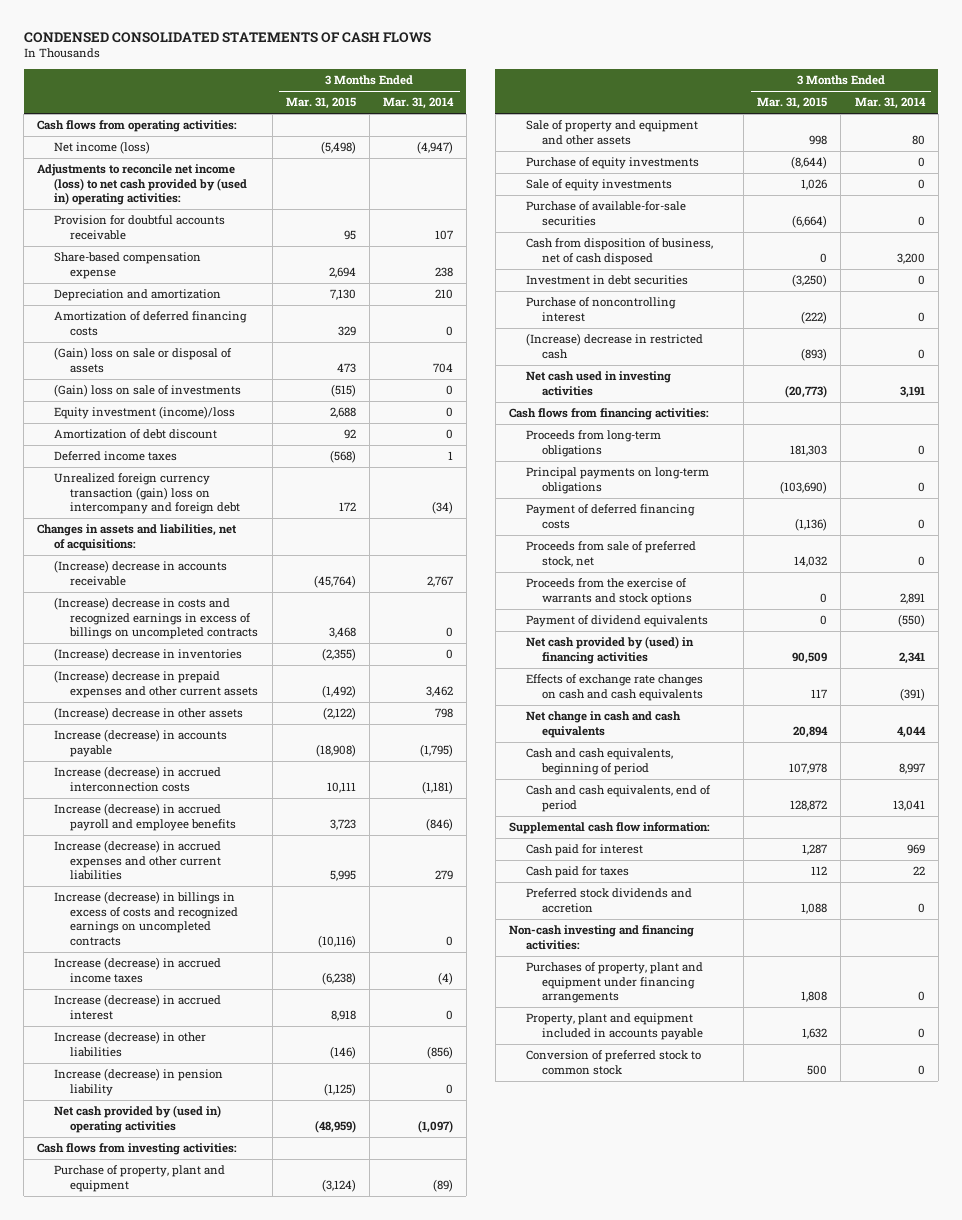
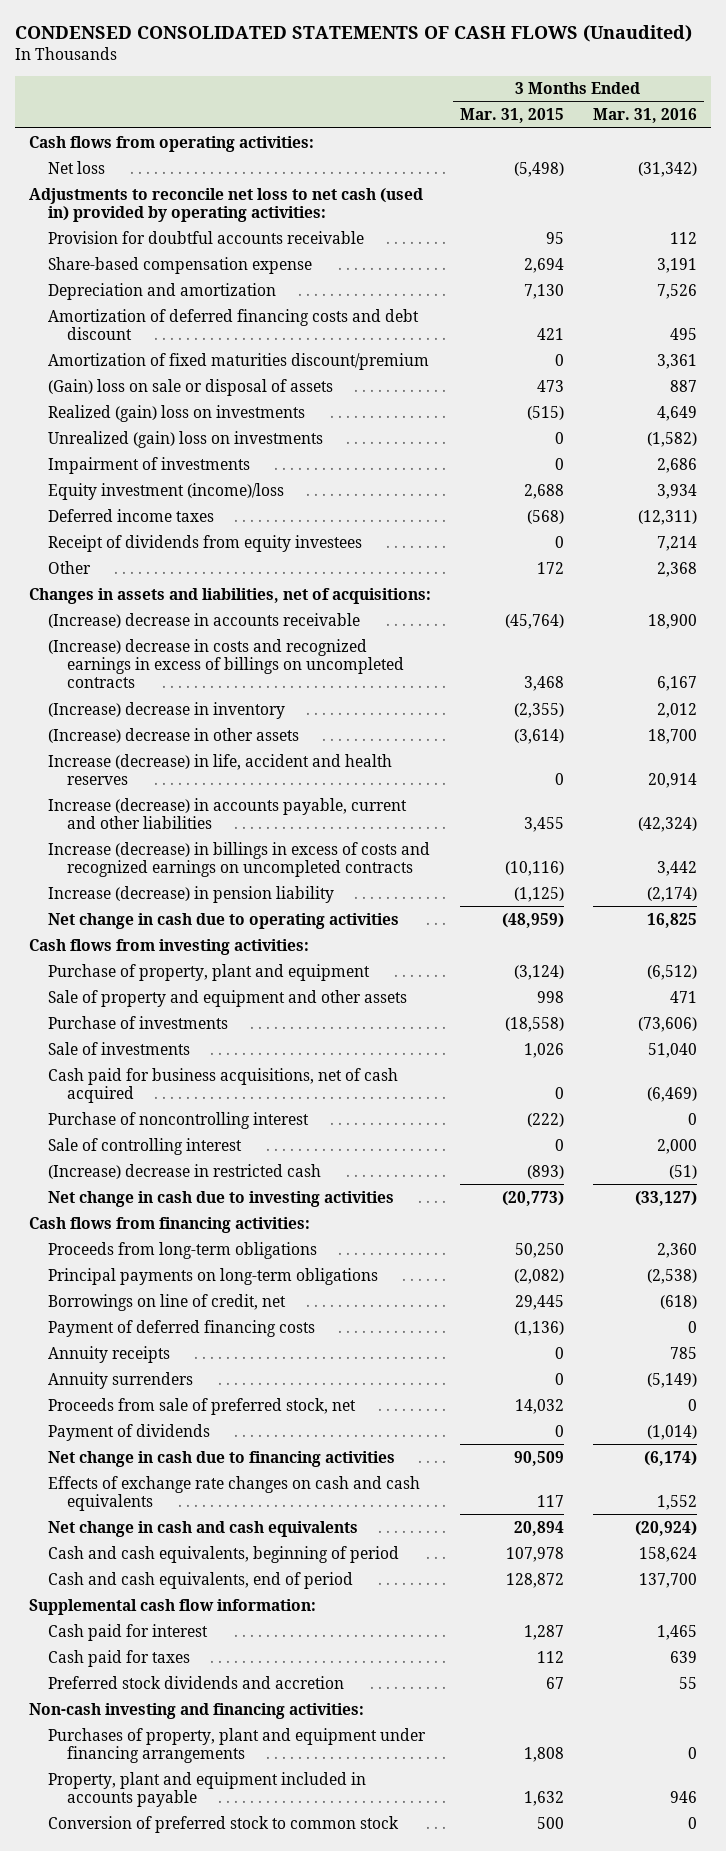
- CONDENSED CONSOLIDATED STATEMENTS OF CASH FLOWS
+ CONDENSED CONSOLIDATED STATEMENTS OF CASH FLOWS (Unaudited)
- | 3 Months Ended Mar. 31, 2015 | 3 Months Ended Mar. 31, 2014
+ | 3 Months Ended Mar. 31, 2015 | 3 Months Ended Mar. 31, 2016
- Net income (loss) | (5,498) | (4,947)
- Adjustments to reconcile net income (loss) to net cash provided by (used in) operating activities:
+ Net loss | (5,498) | (31,342)
+ Adjustments to reconcile net loss to net cash (used in) provided by operating activities:
- Amortization of deferred financing costs | 329 | 0
+ Amortization of deferred financing costs and debt discount | 421 | 495
+ Amortization of fixed maturities discount/premium | 0 | 3,361
- (Gain) loss on sale of investments | (515) | 0
+ Realized (gain) loss on investments | (515) | 4,649
+ Unrealized (gain) loss on investments | 0 | (1,582)
+ Impairment of investments | 0 | 2,686
- Amortization of debt discount | 92 | 0
- Unrealized foreign currency transaction (gain) loss on intercompany and foreign debt | 172 | (34)
+ Receipt of dividends from equity investees | 0 | 7,214
+ Other | 172 | 2,368
- (Increase) decrease in inventories | (2,355) | 0
- (Increase) decrease in prepaid expenses and other current assets | (1,492) | 3,462
- (Increase) decrease in other assets | (2,122) | 798
- Increase (decrease) in accounts payable | (18,908) | (1,795)
- Increase (decrease) in accrued interconnection costs | 10,111 | (1,181)
- Increase (decrease) in accrued payroll and employee benefits | 3,723 | (846)
- Increase (decrease) in accrued expenses and other current liabilities | 5,995 | 279
+ (Increase) decrease in inventory | (2,355) | 2,012
+ (Increase) decrease in other assets | (3,614) | 18,700
+ Increase (decrease) in life, accident and health reserves | 0 | 20,914
+ Increase (decrease) in accounts payable, current and other liabilities | 3,455 | (42,324)
- Increase (decrease) in accrued income taxes | (6,238) | (4)
- Increase (decrease) in accrued interest | 8,918 | 0
- Increase (decrease) in other liabilities | (146) | (856)
- Net cash provided by (used in) operating activities | (48,959) | (1,097)
+ Net change in cash due to operating activities | (48,959) | 16,825
- Purchase of equity investments | (8,644) | 0
- Sale of equity investments | 1,026 | 0
- Purchase of available-for-sale securities | (6,664) | 0
- Cash from disposition of business, net of cash disposed | 0 | 3,200
- Investment in debt securities | (3,250) | 0
+ Purchase of investments | (18,558) | (73,606)
+ Sale of investments | 1,026 | 51,040
+ Cash paid for business acquisitions, net of cash acquired | 0 | (6,469)
+ Sale of controlling interest | 0 | 2,000
- Net cash used in investing activities | (20,773) | 3,191
+ Net change in cash due to investing activities | (20,773) | (33,127)
- Proceeds from long-term obligations | 181,303 | 0
- Principal payments on long-term obligations | (103,690) | 0
+ Proceeds from long-term obligations | 50,250 | 2,360
+ Principal payments on long-term obligations | (2,082) | (2,538)
+ Borrowings on line of credit, net | 29,445 | (618)
+ Annuity receipts | 0 | 785
+ Annuity surrenders | 0 | (5,149)
- Proceeds from the exercise of warrants and stock options | 0 | 2,891
- Payment of dividend equivalents | 0 | (550)
- Net cash provided by (used) in financing activities | 90,509 | 2,341
+ Payment of dividends | 0 | (1,014)
+ Net change in cash due to financing activities | 90,509 | (6,174)
- Preferred stock dividends and accretion | 1,088 | 0
+ Preferred stock dividends and accretion | 67 | 55

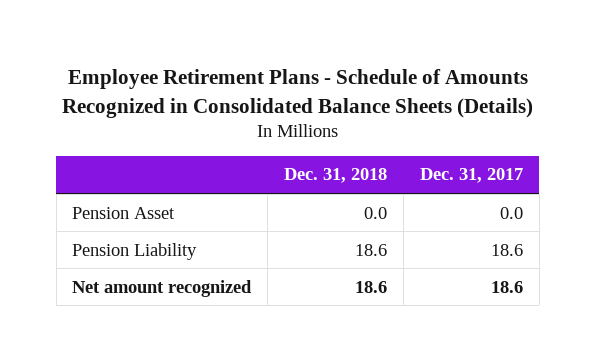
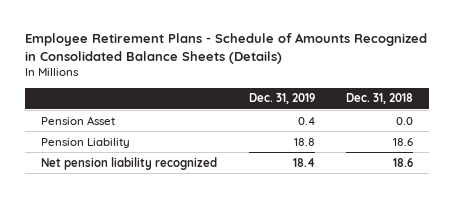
- | Dec. 31, 2018 | Dec. 31, 2017
+ | Dec. 31, 2019 | Dec. 31, 2018
- Net amount recognized | 18.6 | 18.6
+ Net pension liability recognized | 18.4 | 18.6

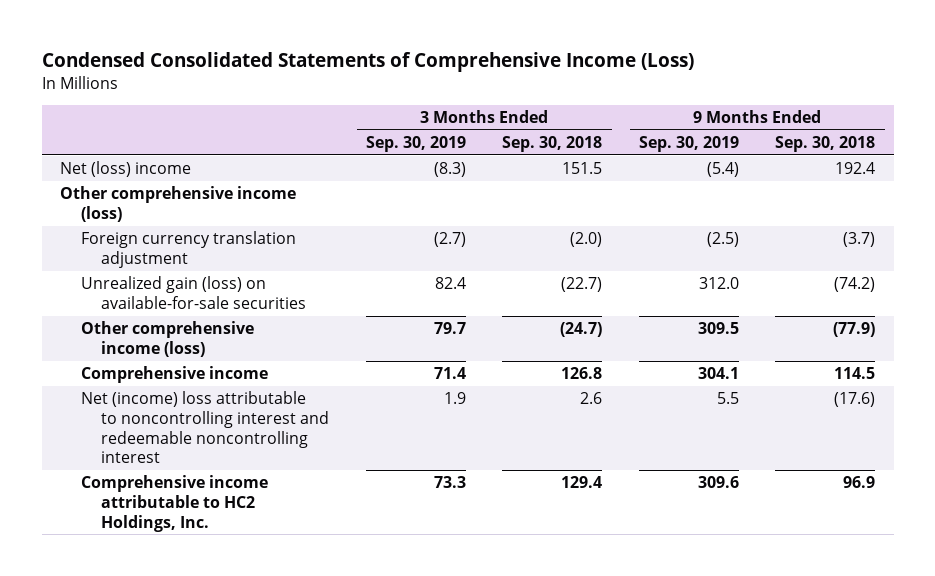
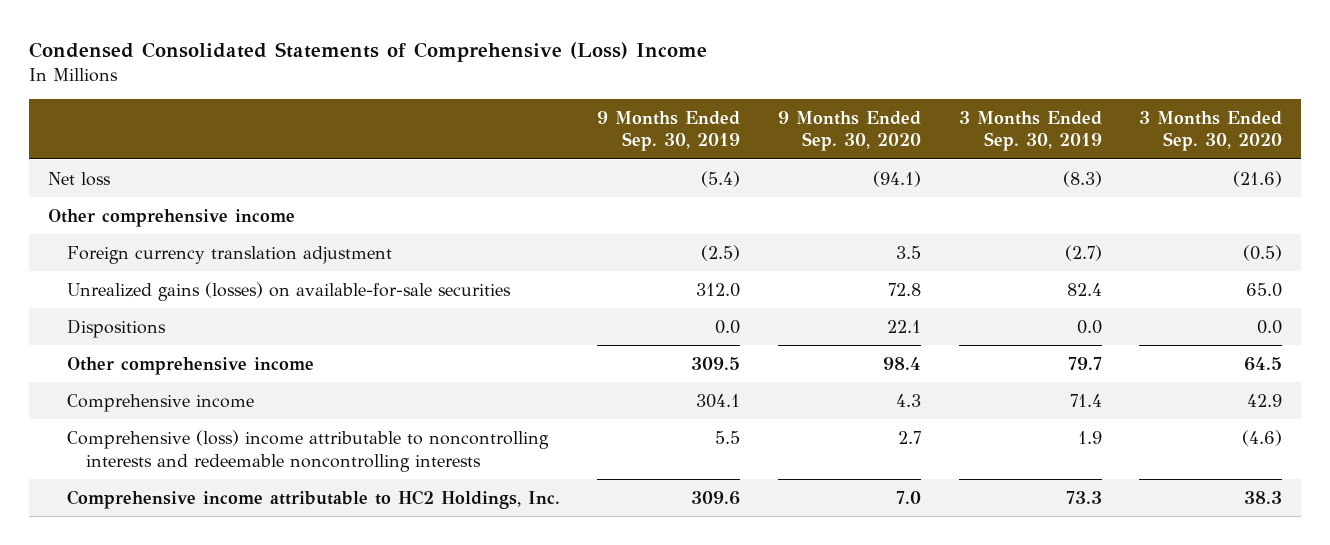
- Condensed Consolidated Statements of Comprehensive Income (Loss)
+ Condensed Consolidated Statements of Comprehensive (Loss) Income
- | 3 Months Ended Sep. 30, 2019 | 3 Months Ended Sep. 30, 2018 | 9 Months Ended Sep. 30, 2019 | 9 Months Ended Sep. 30, 2018
+ | 9 Months Ended Sep. 30, 2019 | 9 Months Ended Sep. 30, 2020 | 3 Months Ended Sep. 30, 2019 | 3 Months Ended Sep. 30, 2020
- Net (loss) income | (8.3) | 151.5 | (5.4) | 192.4
- Other comprehensive income (loss)
+ Net loss | (5.4) | (94.1) | (8.3) | (21.6)
+ Other comprehensive income
- Unrealized gain (loss) on available-for-sale securities | 82.4 | (22.7) | 312.0 | (74.2)
- Other comprehensive income (loss) | 79.7 | (24.7) | 309.5 | (77.9)
+ Unrealized gains (losses) on available-for-sale securities | 312.0 | 72.8 | 82.4 | 65.0
+ Dispositions | 0.0 | 22.1 | 0.0 | 0.0
+ Other comprehensive income | 309.5 | 98.4 | 79.7 | 64.5
- Net (income) loss attributable to noncontrolling interest and redeemable noncontrolling interest | 1.9 | 2.6 | 5.5 | (17.6)
+ Comprehensive (loss) income attributable to noncontrolling interests and redeemable noncontrolling interests | 5.5 | 2.7 | 1.9 | (4.6)

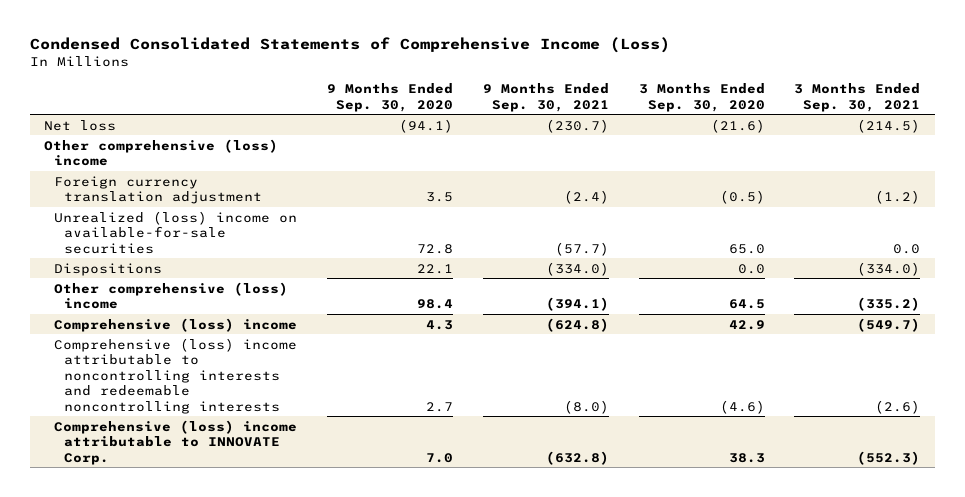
- Condensed Consolidated Statements of Comprehensive (Loss) Income
+ Condensed Consolidated Statements of Comprehensive Income (Loss)
- | 9 Months Ended Sep. 30, 2019 | 9 Months Ended Sep. 30, 2020 | 3 Months Ended Sep. 30, 2019 | 3 Months Ended Sep. 30, 2020
+ | 9 Months Ended Sep. 30, 2020 | 9 Months Ended Sep. 30, 2021 | 3 Months Ended Sep. 30, 2020 | 3 Months Ended Sep. 30, 2021
- Other comprehensive income
+ Other comprehensive (loss) income
- Unrealized gains (losses) on available-for-sale securities | 312.0 | 72.8 | 82.4 | 65.0
+ Unrealized (loss) income on available-for-sale securities | 72.8 | (57.7) | 65.0 | 0.0
- Other comprehensive income | 309.5 | 98.4 | 79.7 | 64.5
- Comprehensive income | 304.1 | 4.3 | 71.4 | 42.9
+ Other comprehensive (loss) income | 98.4 | (394.1) | 64.5 | (335.2)
+ Comprehensive (loss) income | 4.3 | (624.8) | 42.9 | (549.7)
- Comprehensive income attributable to HC2 Holdings, Inc. | 309.6 | 7.0 | 73.3 | 38.3
+ Comprehensive (loss) income attributable to INNOVATE Corp. | 7.0 | (632.8) | 38.3 | (552.3)

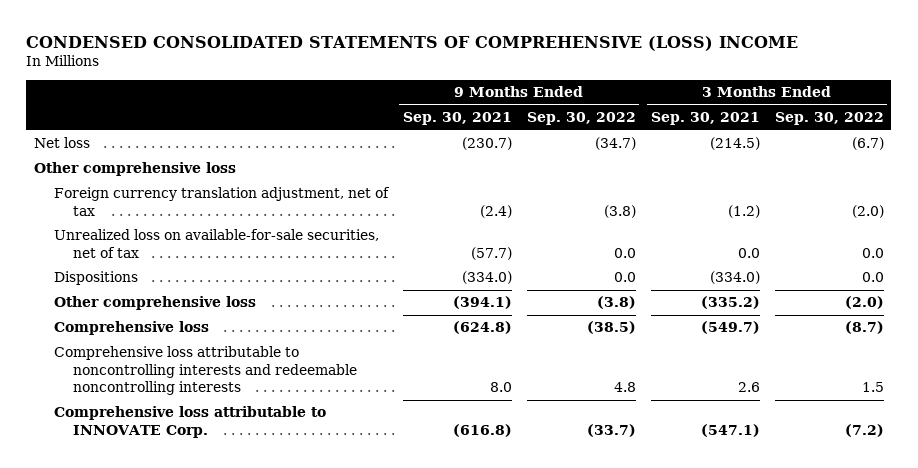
- Condensed Consolidated Statements of Comprehensive Income (Loss)
+ CONDENSED CONSOLIDATED STATEMENTS OF COMPREHENSIVE (LOSS) INCOME
- | 9 Months Ended Sep. 30, 2020 | 9 Months Ended Sep. 30, 2021 | 3 Months Ended Sep. 30, 2020 | 3 Months Ended Sep. 30, 2021
+ | 9 Months Ended Sep. 30, 2021 | 9 Months Ended Sep. 30, 2022 | 3 Months Ended Sep. 30, 2021 | 3 Months Ended Sep. 30, 2022
- Other comprehensive (loss) income
- Foreign currency translation adjustment | 3.5 | (2.4) | (0.5) | (1.2)
- Unrealized (loss) income on available-for-sale securities | 72.8 | (57.7) | 65.0 | 0.0
+ Other comprehensive loss
+ Foreign currency translation adjustment, net of tax | (2.4) | (3.8) | (1.2) | (2.0)
+ Unrealized loss on available-for-sale securities, net of tax | (57.7) | 0.0 | 0.0 | 0.0
- Other comprehensive (loss) income | 98.4 | (394.1) | 64.5 | (335.2)
- Comprehensive (loss) income | 4.3 | (624.8) | 42.9 | (549.7)
- Comprehensive (loss) income attributable to noncontrolling interests and redeemable noncontrolling interests | 2.7 | (8.0) | (4.6) | (2.6)
- Comprehensive (loss) income attributable to INNOVATE Corp. | 7.0 | (632.8) | 38.3 | (552.3)
+ Other comprehensive loss | (394.1) | (3.8) | (335.2) | (2.0)
+ Comprehensive loss | (624.8) | (38.5) | (549.7) | (8.7)
+ Comprehensive loss attributable to noncontrolling interests and redeemable noncontrolling interests | 8.0 | 4.8 | 2.6 | 1.5
+ Comprehensive loss attributable to INNOVATE Corp. | (616.8) | (33.7) | (547.1) | (7.2)

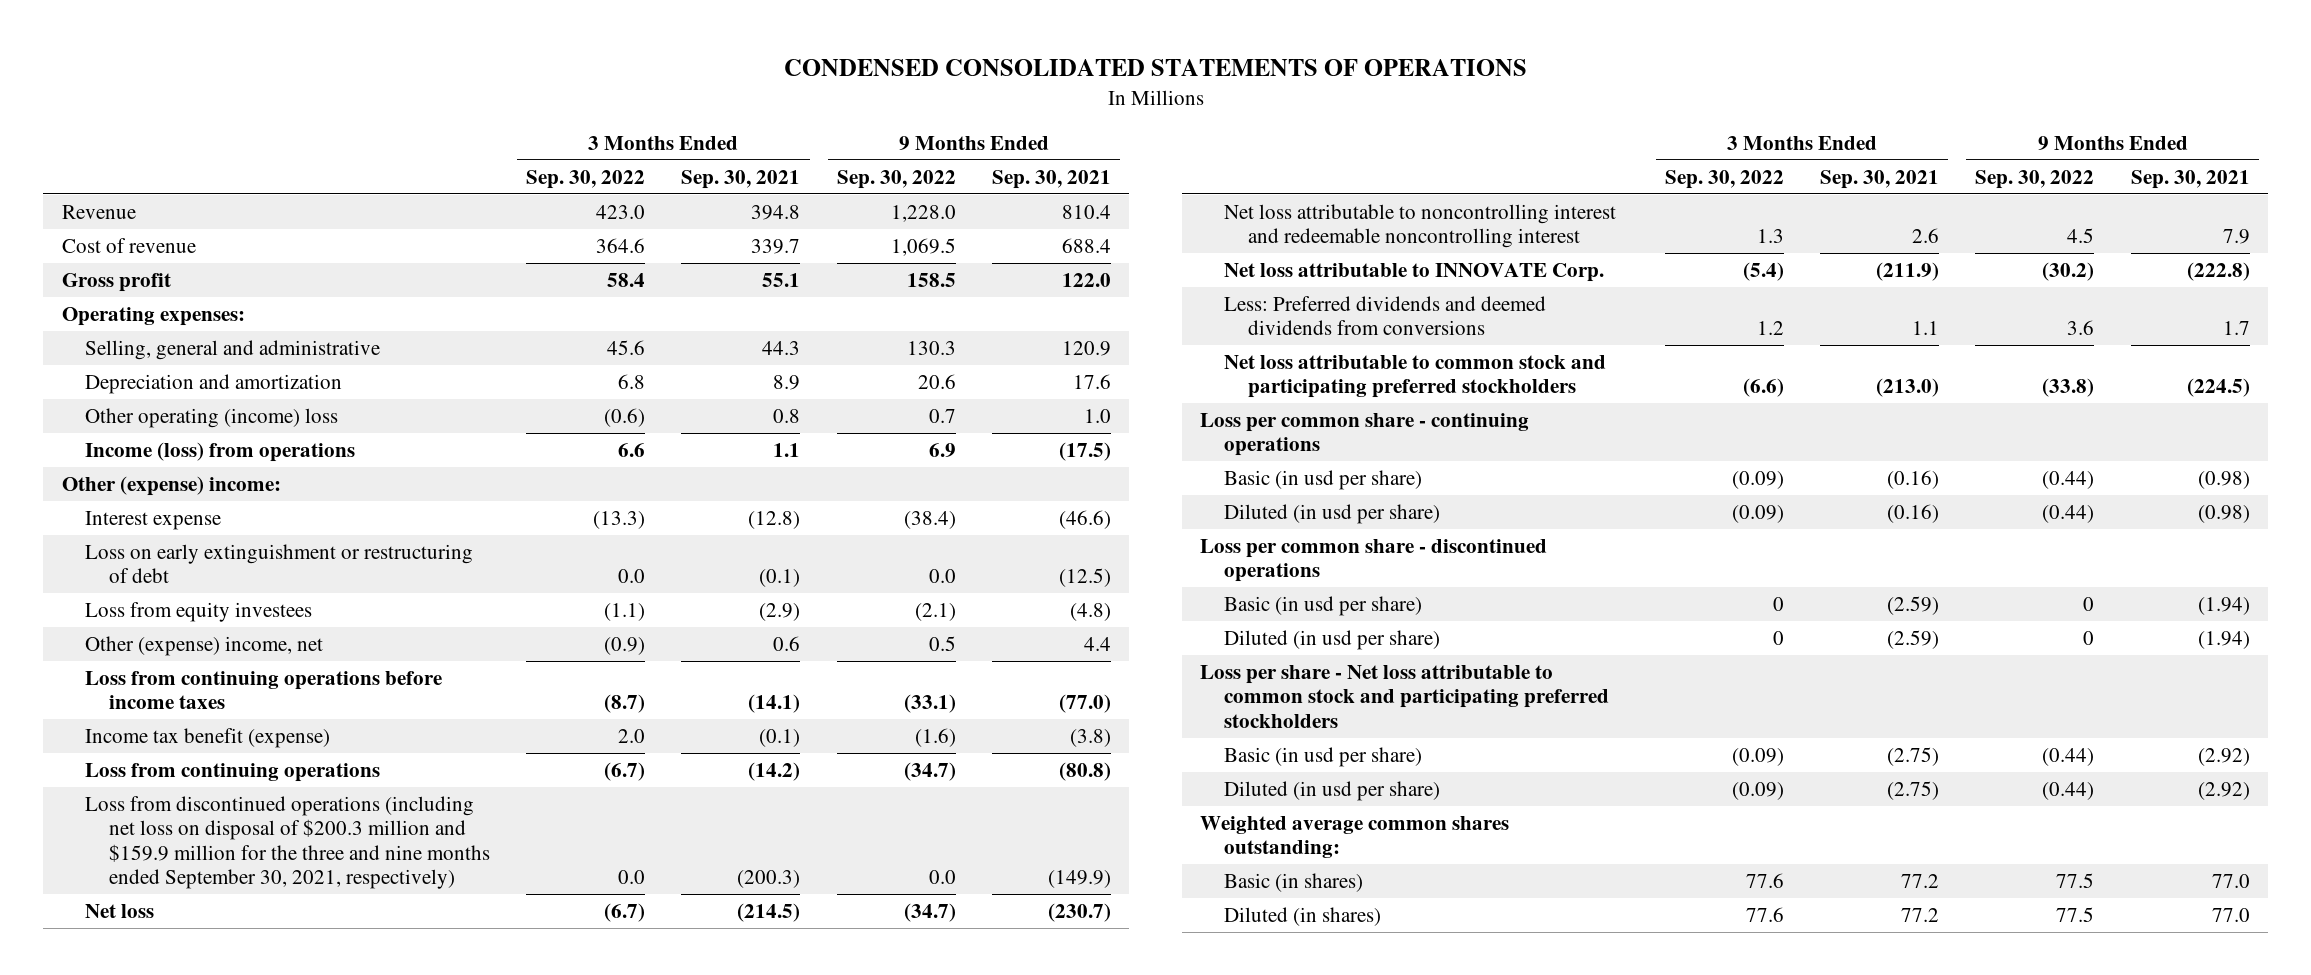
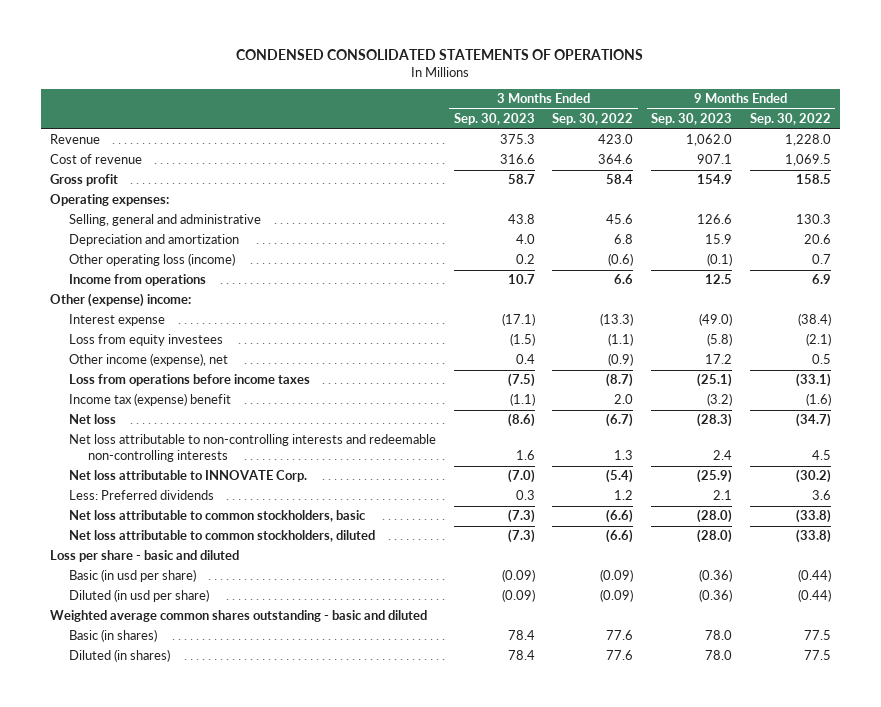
- | 3 Months Ended Sep. 30, 2022 | 3 Months Ended Sep. 30, 2021 | 9 Months Ended Sep. 30, 2022 | 9 Months Ended Sep. 30, 2021
+ | 3 Months Ended Sep. 30, 2023 | 3 Months Ended Sep. 30, 2022 | 9 Months Ended Sep. 30, 2023 | 9 Months Ended Sep. 30, 2022
- Other operating (income) loss | (0.6) | 0.8 | 0.7 | 1.0
- Income (loss) from operations | 6.6 | 1.1 | 6.9 | (17.5)
+ Other operating loss (income) | 0.2 | (0.6) | (0.1) | 0.7
+ Income from operations | 10.7 | 6.6 | 12.5 | 6.9
- Loss on early extinguishment or restructuring of debt | 0.0 | (0.1) | 0.0 | (12.5)
- Other (expense) income, net | (0.9) | 0.6 | 0.5 | 4.4
- Loss from continuing operations before income taxes | (8.7) | (14.1) | (33.1) | (77.0)
- Income tax benefit (expense) | 2.0 | (0.1) | (1.6) | (3.8)
- Loss from continuing operations | (6.7) | (14.2) | (34.7) | (80.8)
- Loss from discontinued operations (including net loss on disposal of $200.3 million and $159.9 million for the three and nine months ended September 30, 2021, respectively) | 0.0 | (200.3) | 0.0 | (149.9)
+ Other income (expense), net | 0.4 | (0.9) | 17.2 | 0.5
+ Loss from operations before income taxes | (7.5) | (8.7) | (25.1) | (33.1)
+ Income tax (expense) benefit | (1.1) | 2.0 | (3.2) | (1.6)
- Net loss attributable to noncontrolling interest and redeemable noncontrolling interest | 1.3 | 2.6 | 4.5 | 7.9
+ Net loss attributable to non-controlling interests and redeemable non-controlling interests | 1.6 | 1.3 | 2.4 | 4.5
- Less: Preferred dividends and deemed dividends from conversions | 1.2 | 1.1 | 3.6 | 1.7
- Net loss attributable to common stock and participating preferred stockholders | (6.6) | (213.0) | (33.8) | (224.5)
- Loss per common share - continuing operations
- Basic (in usd per share) | (0.09) | (0.16) | (0.44) | (0.98)
- Diluted (in usd per share) | (0.09) | (0.16) | (0.44) | (0.98)
- Loss per common share - discontinued operations
- Basic (in usd per share) | 0 | (2.59) | 0 | (1.94)
- Diluted (in usd per share) | 0 | (2.59) | 0 | (1.94)
- Loss per share - Net loss attributable to common stock and participating preferred stockholders
+ Less: Preferred dividends | 0.3 | 1.2 | 2.1 | 3.6
+ Net loss attributable to common stockholders, basic | (7.3) | (6.6) | (28.0) | (33.8)
+ Net loss attributable to common stockholders, diluted | (7.3) | (6.6) | (28.0) | (33.8)
+ Loss per share - basic and diluted
- Weighted average common shares outstanding:
+ Weighted average common shares outstanding - basic and diluted

